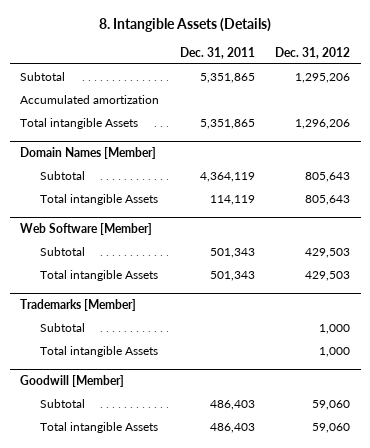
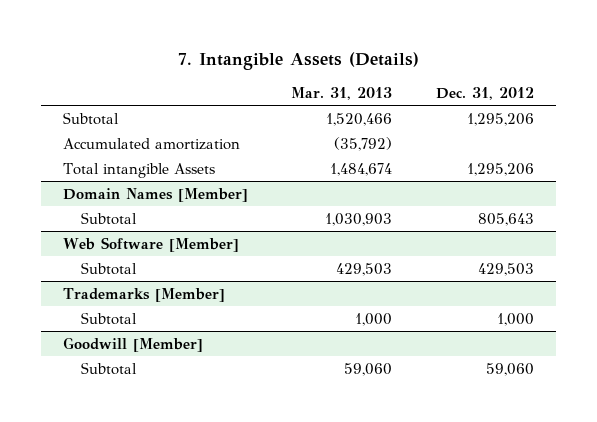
- 8. Intangible Assets (Details)
+ 7. Intangible Assets (Details)
- | Dec. 31, 2011 | Dec. 31, 2012
+ | Mar. 31, 2013 | Dec. 31, 2012
- Total intangible Assets | 5,351,865 | 1,296,206
+ Total intangible Assets | 1,484,674 | 1,295,206
@ Domain Names [Member]
- Total intangible Assets | 114,119 | 805,643
@ Web Software [Member]
- Total intangible Assets | 501,343 | 429,503
@ Trademarks [Member]
- Total intangible Assets | | 1,000
@ Goodwill [Member]
- Total intangible Assets | 486,403 | 59,060

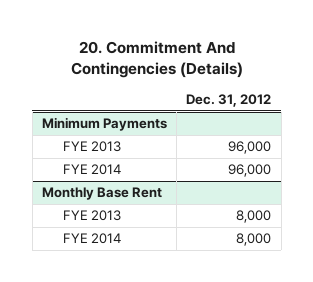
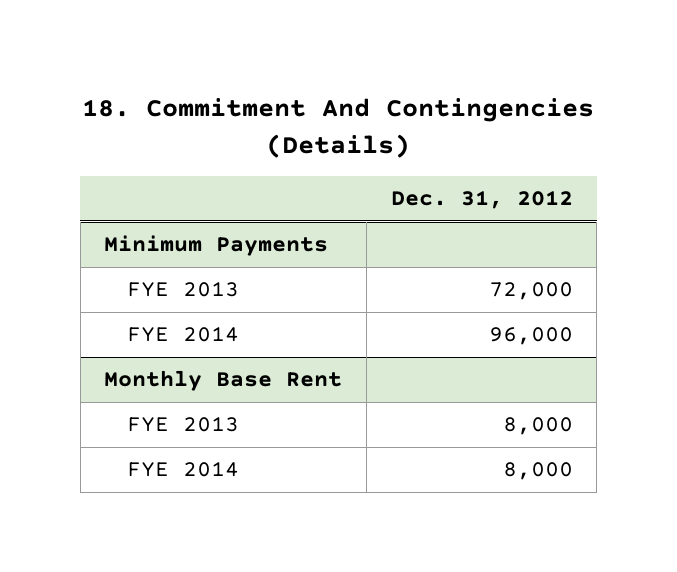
- 20. Commitment And Contingencies (Details)
+ 18. Commitment And Contingencies (Details)
@ Minimum Payments
- FYE 2013 | 96,000
+ FYE 2013 | 72,000

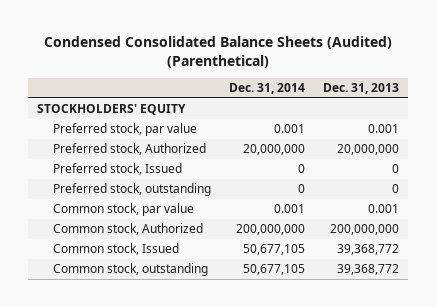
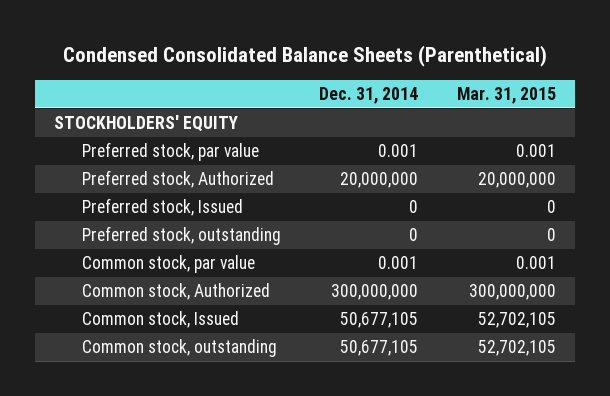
- Condensed Consolidated Balance Sheets (Audited) (Parenthetical)
+ Condensed Consolidated Balance Sheets (Parenthetical)
- | Dec. 31, 2014 | Dec. 31, 2013
+ | Dec. 31, 2014 | Mar. 31, 2015
- Common stock, Authorized | 200,000,000 | 200,000,000
+ Common stock, Authorized | 300,000,000 | 300,000,000

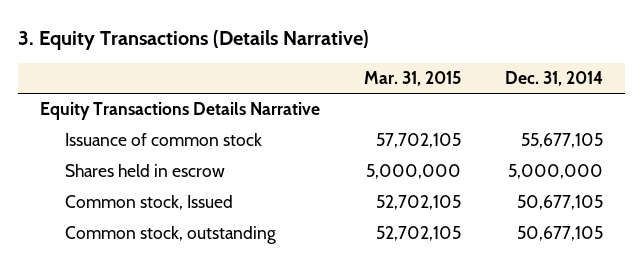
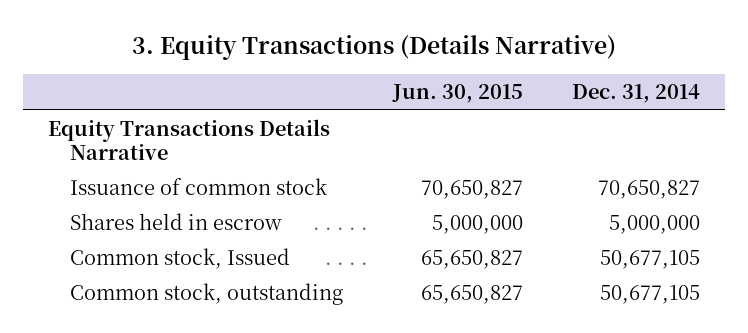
- | Mar. 31, 2015 | Dec. 31, 2014
+ | Jun. 30, 2015 | Dec. 31, 2014
- Issuance of common stock | 57,702,105 | 55,677,105
+ Issuance of common stock | 70,650,827 | 70,650,827

